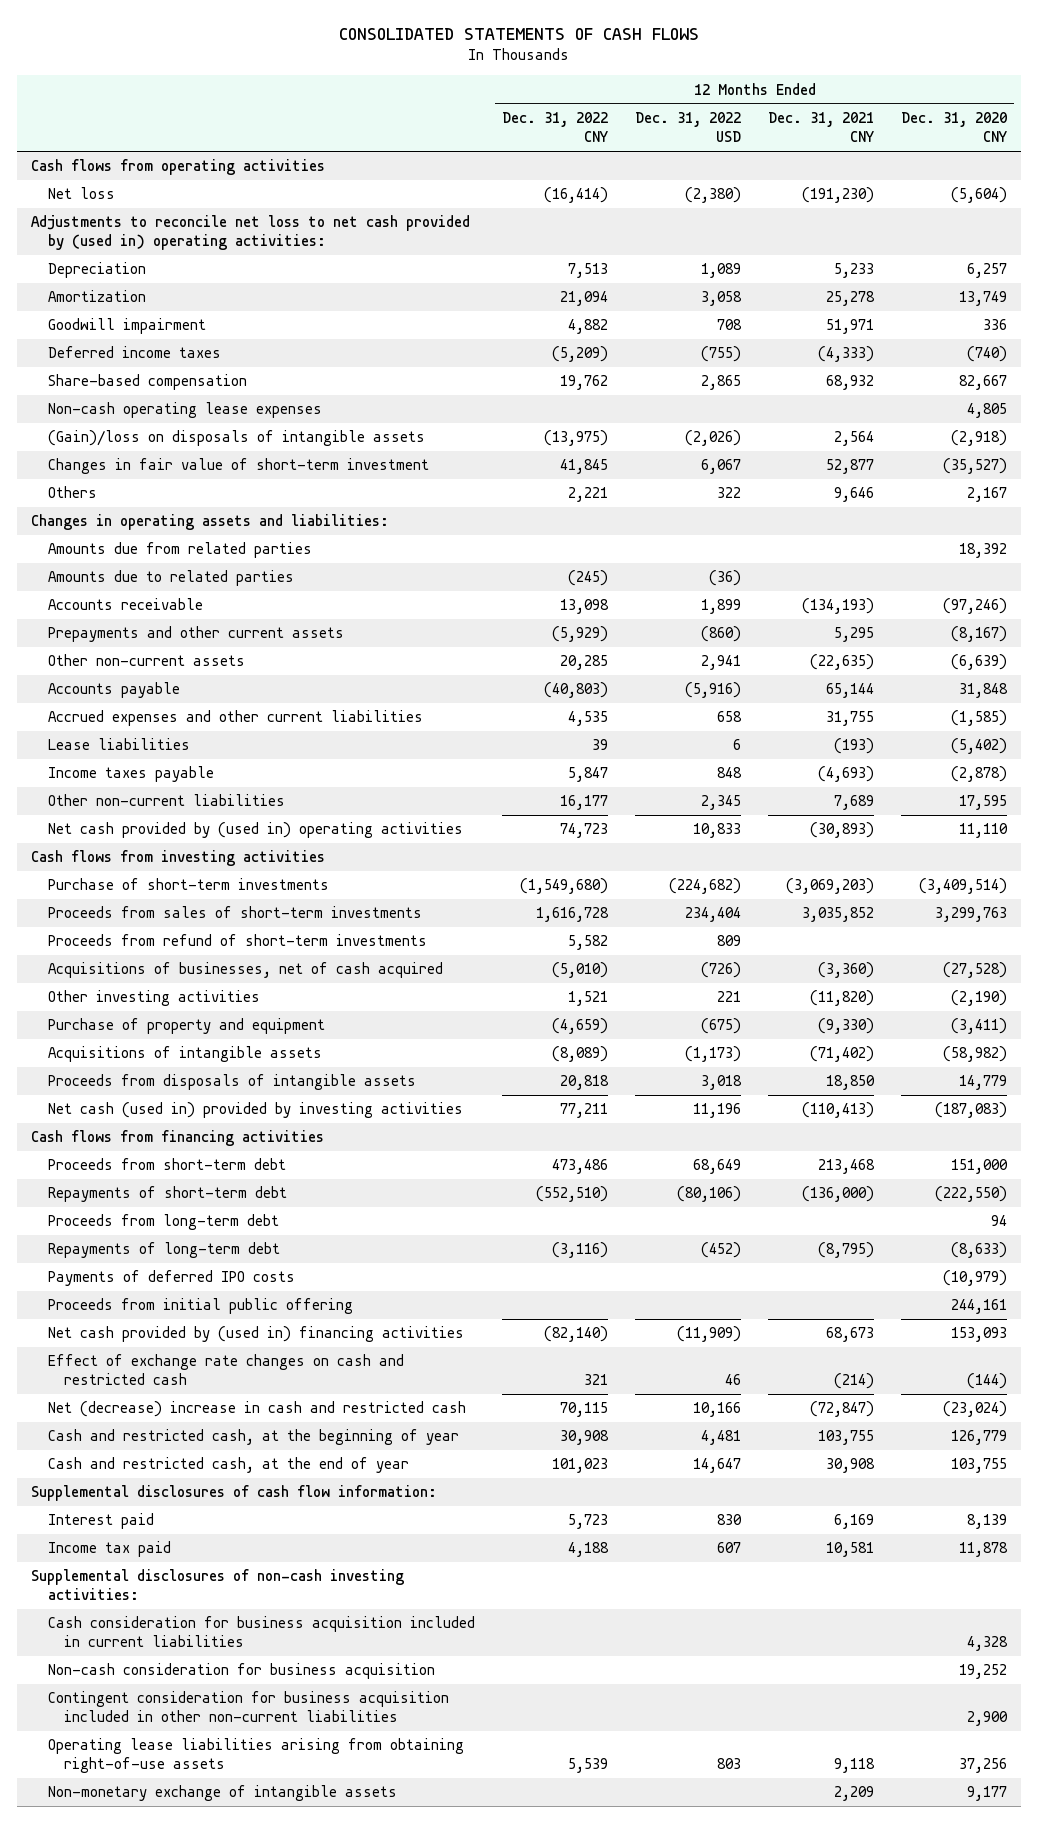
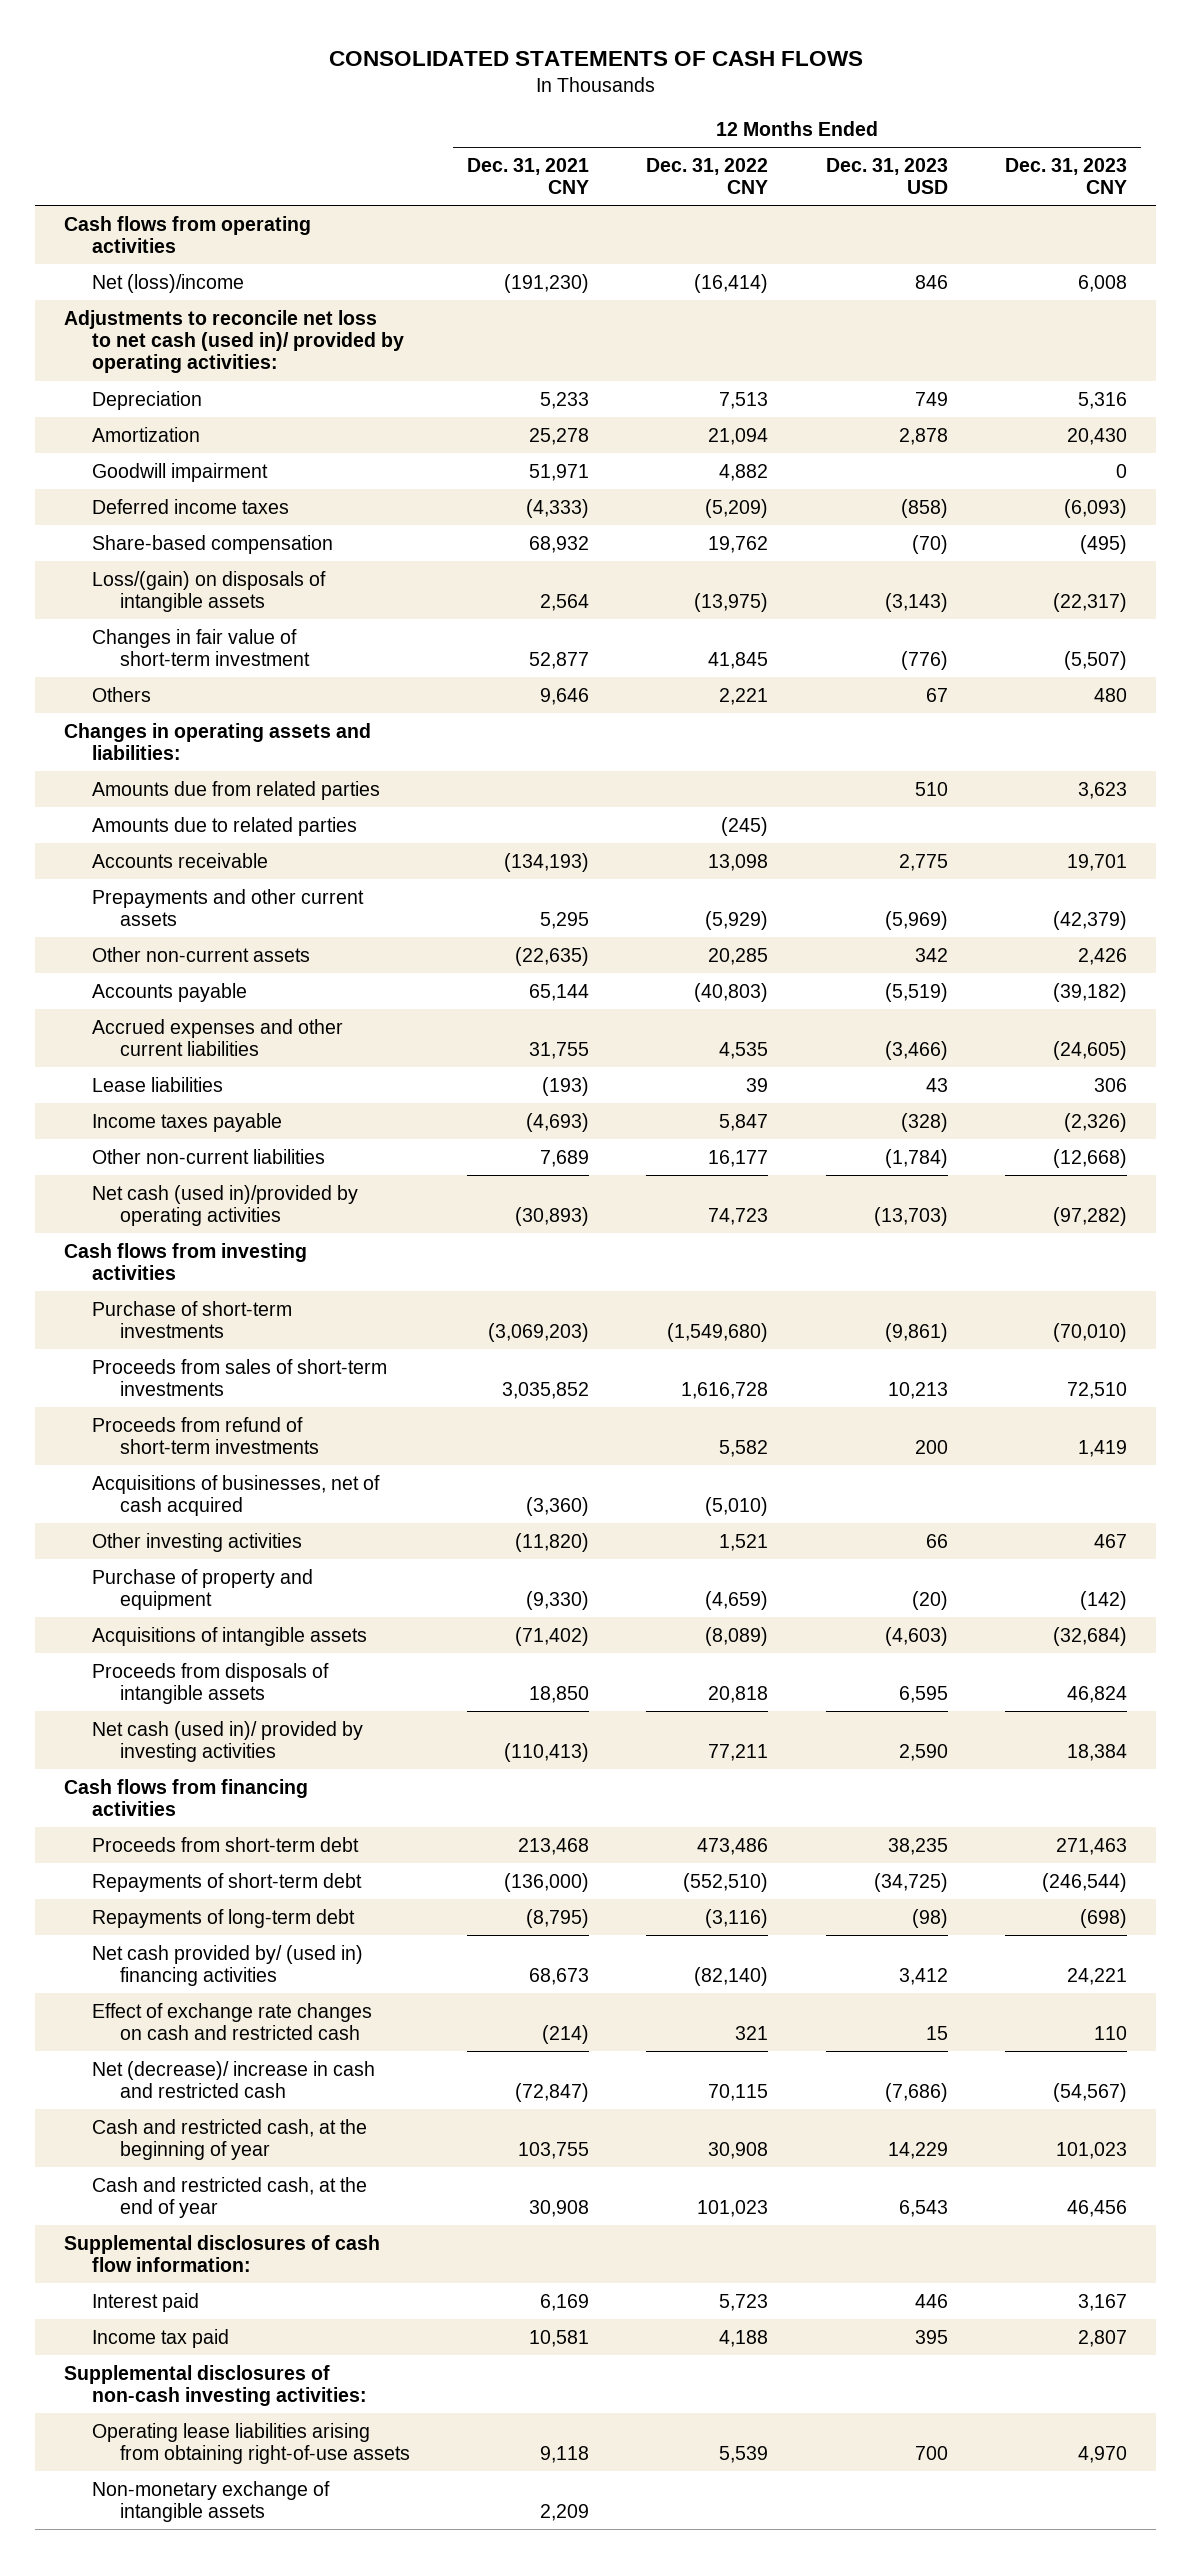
- | 12 Months Ended Dec. 31, 2022 CNY | 12 Months Ended Dec. 31, 2022 USD | 12 Months Ended Dec. 31, 2021 CNY | 12 Months Ended Dec. 31, 2020 CNY
+ | 12 Months Ended Dec. 31, 2021 CNY | 12 Months Ended Dec. 31, 2022 CNY | 12 Months Ended Dec. 31, 2023 USD | 12 Months Ended Dec. 31, 2023 CNY
- Net loss | (16,414) | (2,380) | (191,230) | (5,604)
- Adjustments to reconcile net loss to net cash provided by (used in) operating activities:
+ Net (loss)/income | (191,230) | (16,414) | 846 | 6,008
+ Adjustments to reconcile net loss to net cash (used in)/ provided by operating activities:
- Non-cash operating lease expenses | | | | 4,805
- (Gain)/loss on disposals of intangible assets | (13,975) | (2,026) | 2,564 | (2,918)
+ Loss/(gain) on disposals of intangible assets | 2,564 | (13,975) | (3,143) | (22,317)
- Net cash provided by (used in) operating activities | 74,723 | 10,833 | (30,893) | 11,110
+ Net cash (used in)/provided by operating activities | (30,893) | 74,723 | (13,703) | (97,282)
- Net cash (used in) provided by investing activities | 77,211 | 11,196 | (110,413) | (187,083)
+ Net cash (used in)/ provided by investing activities | (110,413) | 77,211 | 2,590 | 18,384
- Proceeds from long-term debt | | | | 94
- Payments of deferred IPO costs | | | | (10,979)
- Proceeds from initial public offering | | | | 244,161
- Net cash provided by (used in) financing activities | (82,140) | (11,909) | 68,673 | 153,093
+ Net cash provided by/ (used in) financing activities | 68,673 | (82,140) | 3,412 | 24,221
- Net (decrease) increase in cash and restricted cash | 70,115 | 10,166 | (72,847) | (23,024)
+ Net (decrease)/ increase in cash and restricted cash | (72,847) | 70,115 | (7,686) | (54,567)
- Cash consideration for business acquisition included in current liabilities | | | | 4,328
- Non-cash consideration for business acquisition | | | | 19,252
- Contingent consideration for business acquisition included in other non-current liabilities | | | | 2,900

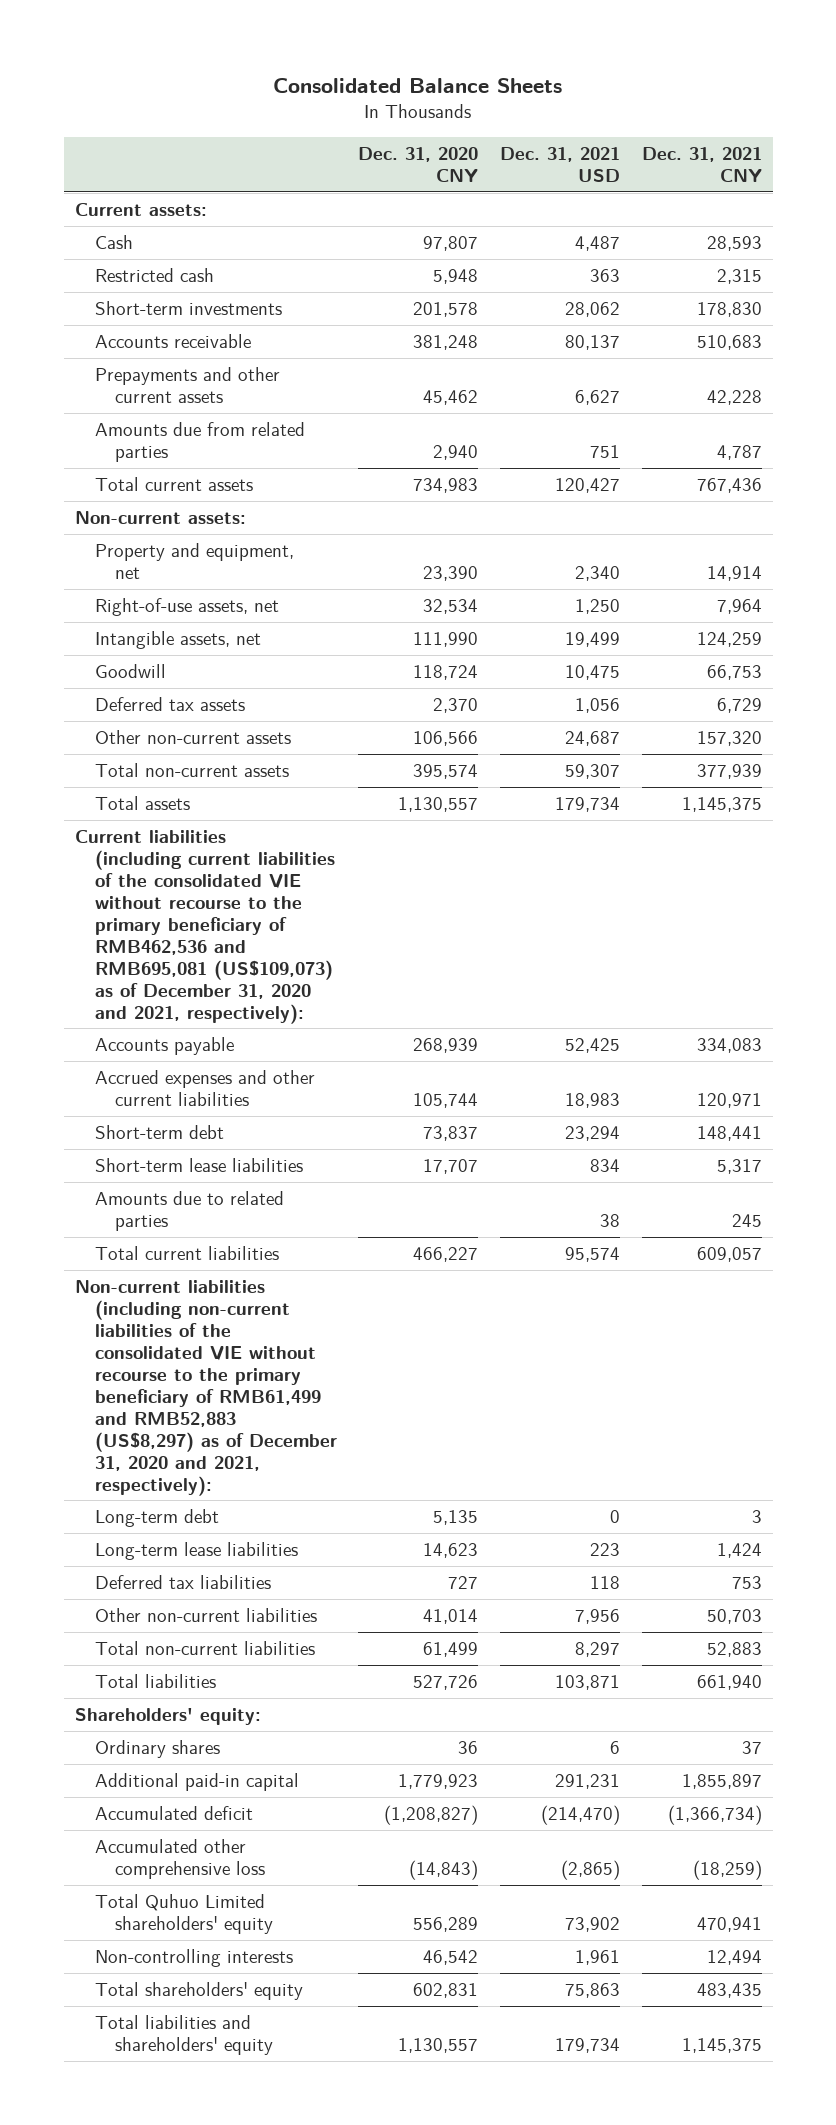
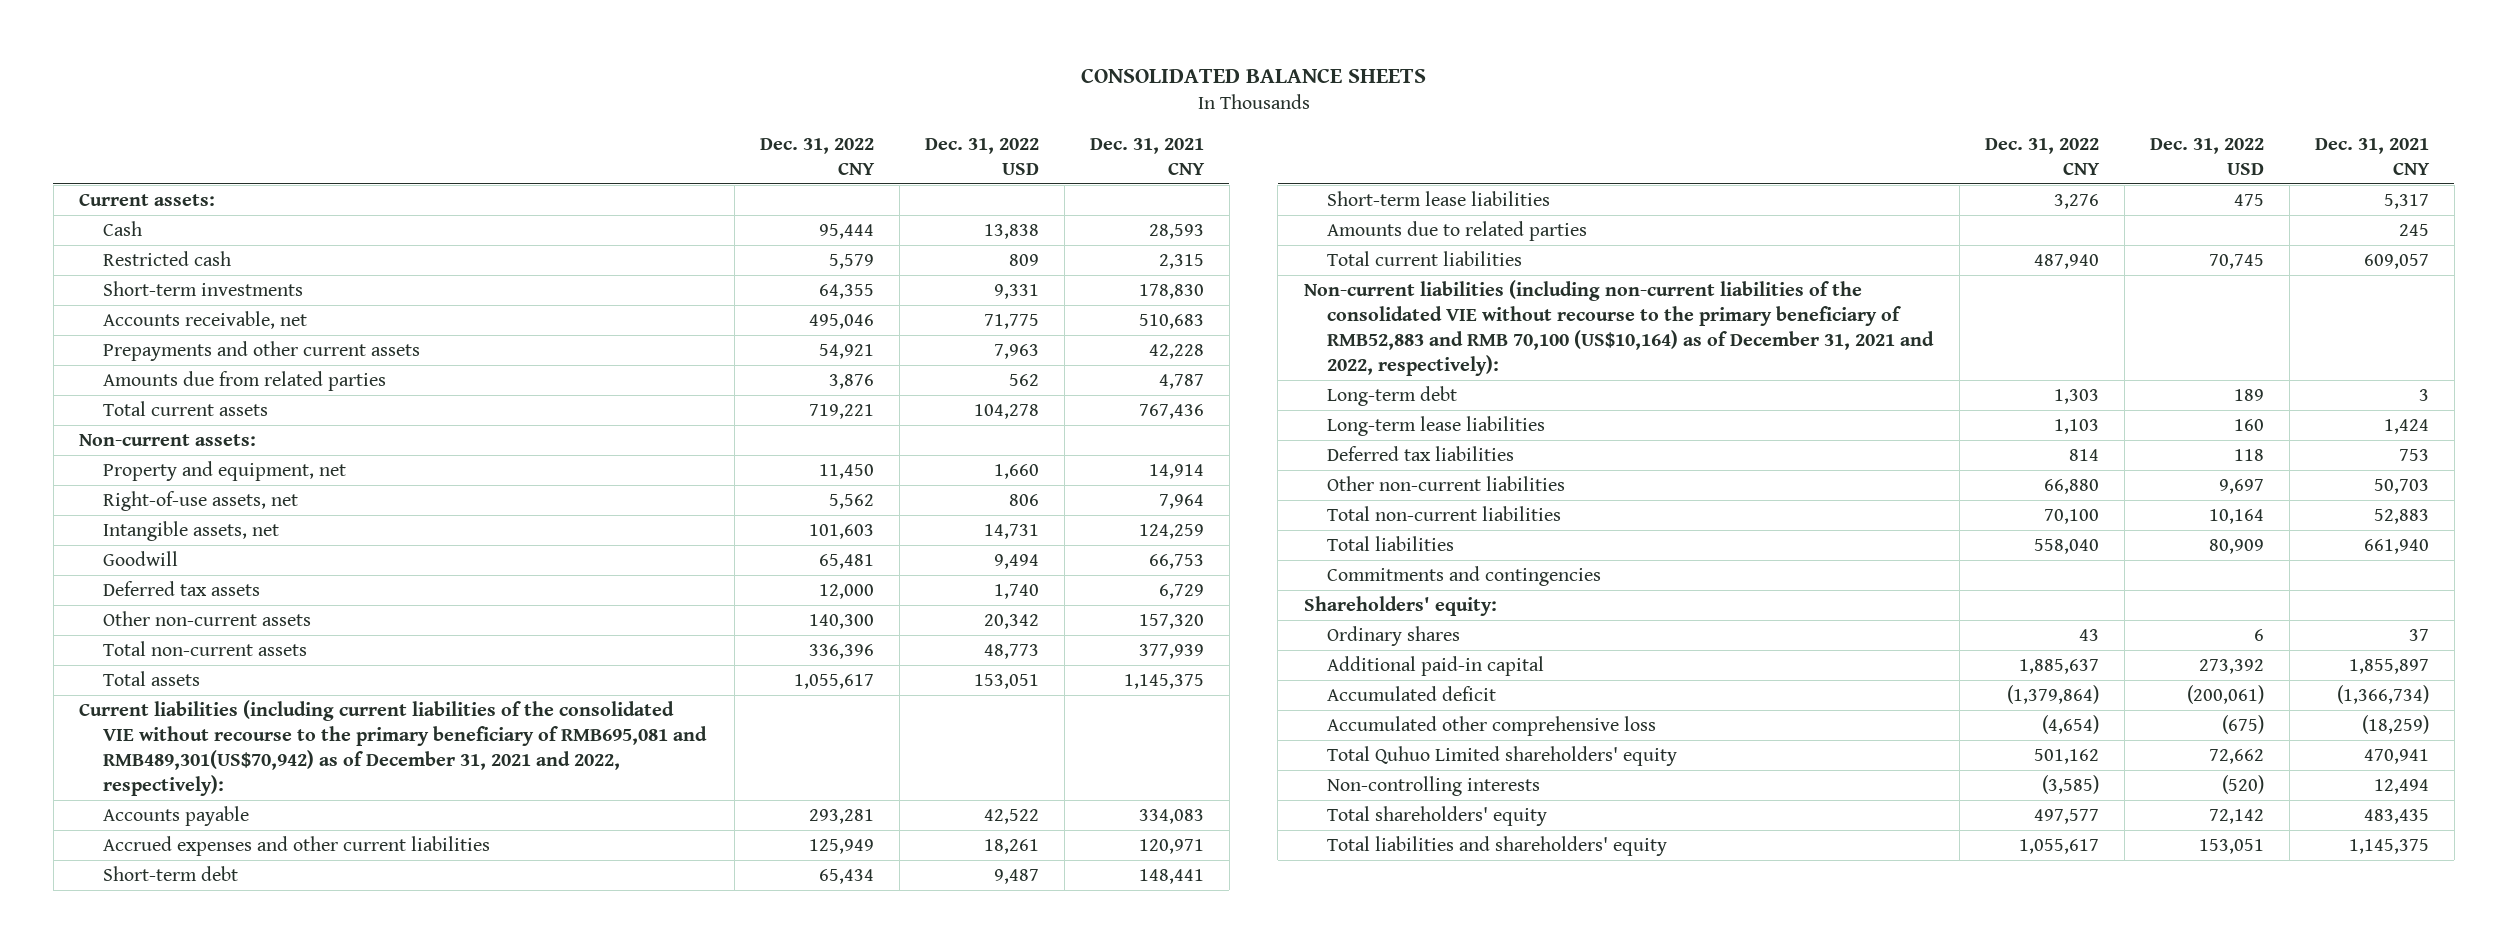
- Consolidated Balance Sheets
+ CONSOLIDATED BALANCE SHEETS
- | Dec. 31, 2020 CNY | Dec. 31, 2021 USD | Dec. 31, 2021 CNY
+ | Dec. 31, 2022 CNY | Dec. 31, 2022 USD | Dec. 31, 2021 CNY
- Accounts receivable | 381,248 | 80,137 | 510,683
+ Accounts receivable, net | 495,046 | 71,775 | 510,683
- Current liabilities (including current liabilities of the consolidated VIE without recourse to the primary beneficiary of RMB462,536 and RMB695,081 (US$109,073) as of December 31, 2020 and 2021, respectively):
+ Current liabilities (including current liabilities of the consolidated VIE without recourse to the primary beneficiary of RMB695,081 and RMB489,301(US$70,942) as of December 31, 2021 and 2022, respectively):
- Non-current liabilities (including non-current liabilities of the consolidated VIE without recourse to the primary beneficiary of RMB61,499 and RMB52,883 (US$8,297) as of December 31, 2020 and 2021, respectively):
+ Non-current liabilities (including non-current liabilities of the consolidated VIE without recourse to the primary beneficiary of RMB52,883 and RMB 70,100 (US$10,164) as of December 31, 2021 and 2022, respectively):
+ Commitments and contingencies

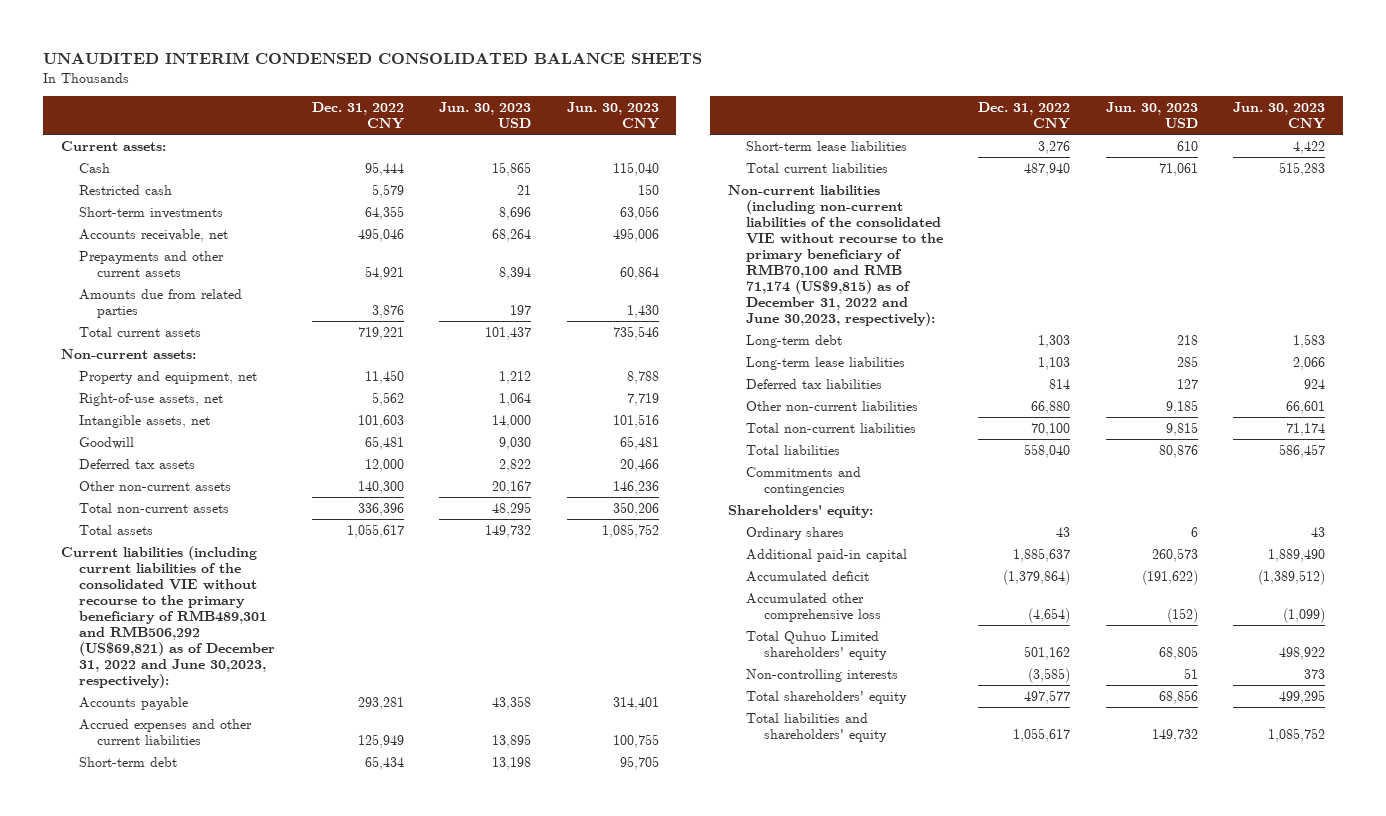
- CONSOLIDATED BALANCE SHEETS
+ UNAUDITED INTERIM CONDENSED CONSOLIDATED BALANCE SHEETS
- | Dec. 31, 2022 CNY | Dec. 31, 2022 USD | Dec. 31, 2021 CNY
+ | Dec. 31, 2022 CNY | Jun. 30, 2023 USD | Jun. 30, 2023 CNY
- Current liabilities (including current liabilities of the consolidated VIE without recourse to the primary beneficiary of RMB695,081 and RMB489,301(US$70,942) as of December 31, 2021 and 2022, respectively):
+ Current liabilities (including current liabilities of the consolidated VIE without recourse to the primary beneficiary of RMB489,301 and RMB506,292 (US$69,821) as of December 31, 2022 and June 30,2023, respectively):
- Amounts due to related parties | | | 245
- Non-current liabilities (including non-current liabilities of the consolidated VIE without recourse to the primary beneficiary of RMB52,883 and RMB 70,100 (US$10,164) as of December 31, 2021 and 2022, respectively):
+ Non-current liabilities (including non-current liabilities of the consolidated VIE without recourse to the primary beneficiary of RMB70,100 and RMB 71,174 (US$9,815) as of December 31, 2022 and June 30,2023, respectively):

